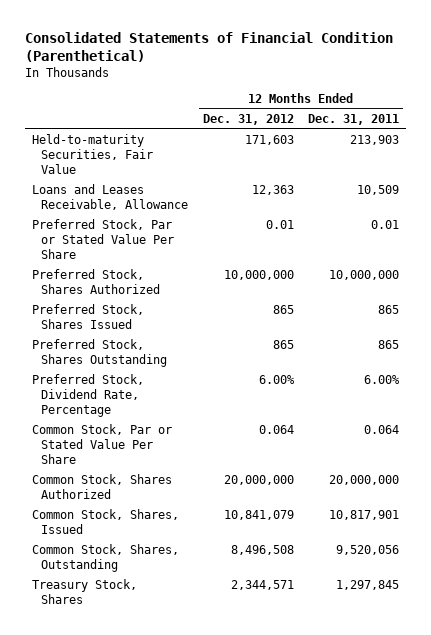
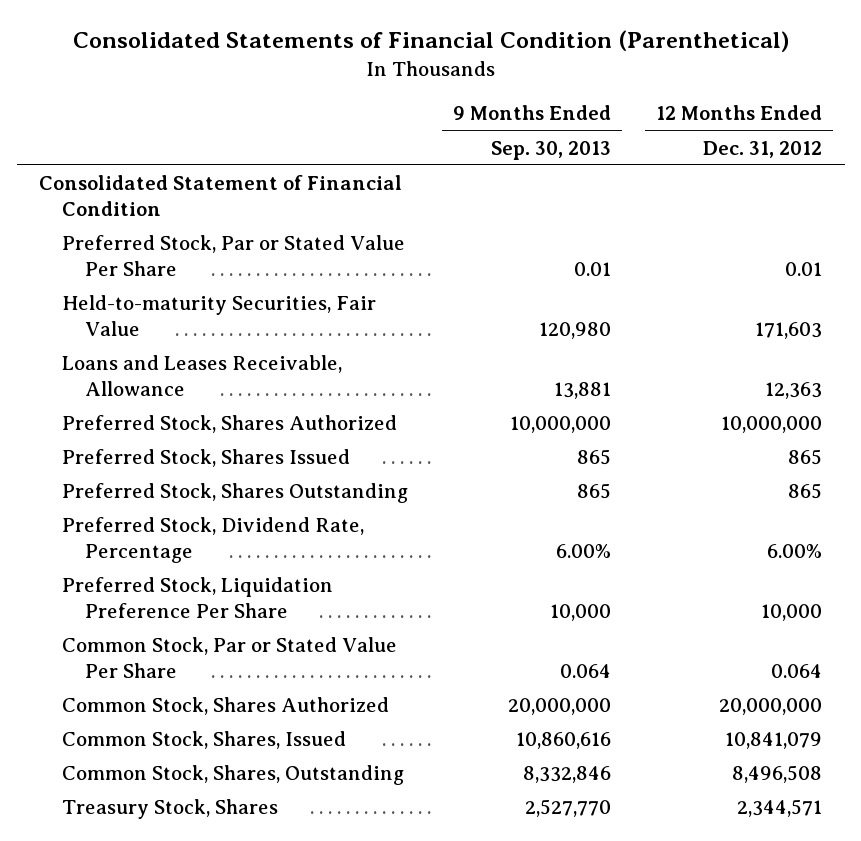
- | 12 Months Ended Dec. 31, 2012 | 12 Months Ended Dec. 31, 2011
+ | 9 Months Ended Sep. 30, 2013 | 12 Months Ended Dec. 31, 2012
+ Consolidated Statement of Financial Condition
moved up: Preferred Stock, Par or Stated Value Per Share | 0.01 | 0.01
+ Preferred Stock, Liquidation Preference Per Share | 10,000 | 10,000

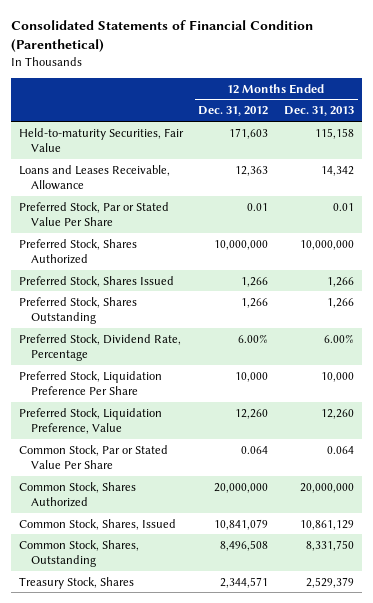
- | 9 Months Ended Sep. 30, 2013 | 12 Months Ended Dec. 31, 2012
+ | 12 Months Ended Dec. 31, 2012 | 12 Months Ended Dec. 31, 2013
- Consolidated Statement of Financial Condition
moved down: Preferred Stock, Par or Stated Value Per Share | 0.01 | 0.01
- Preferred Stock, Shares Issued | 865 | 865
- Preferred Stock, Shares Outstanding | 865 | 865
+ Preferred Stock, Shares Issued | 1,266 | 1,266
+ Preferred Stock, Shares Outstanding | 1,266 | 1,266
+ Preferred Stock, Liquidation Preference, Value | 12,260 | 12,260

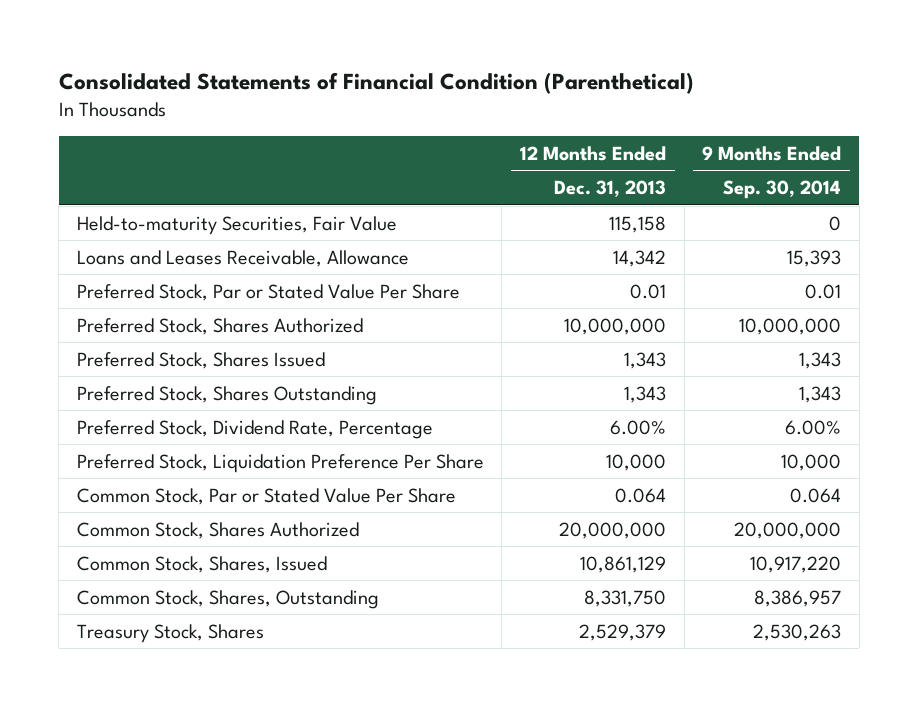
- | 12 Months Ended Dec. 31, 2012 | 12 Months Ended Dec. 31, 2013
+ | 12 Months Ended Dec. 31, 2013 | 9 Months Ended Sep. 30, 2014
- Preferred Stock, Shares Issued | 1,266 | 1,266
- Preferred Stock, Shares Outstanding | 1,266 | 1,266
+ Preferred Stock, Shares Issued | 1,343 | 1,343
+ Preferred Stock, Shares Outstanding | 1,343 | 1,343
- Preferred Stock, Liquidation Preference, Value | 12,260 | 12,260

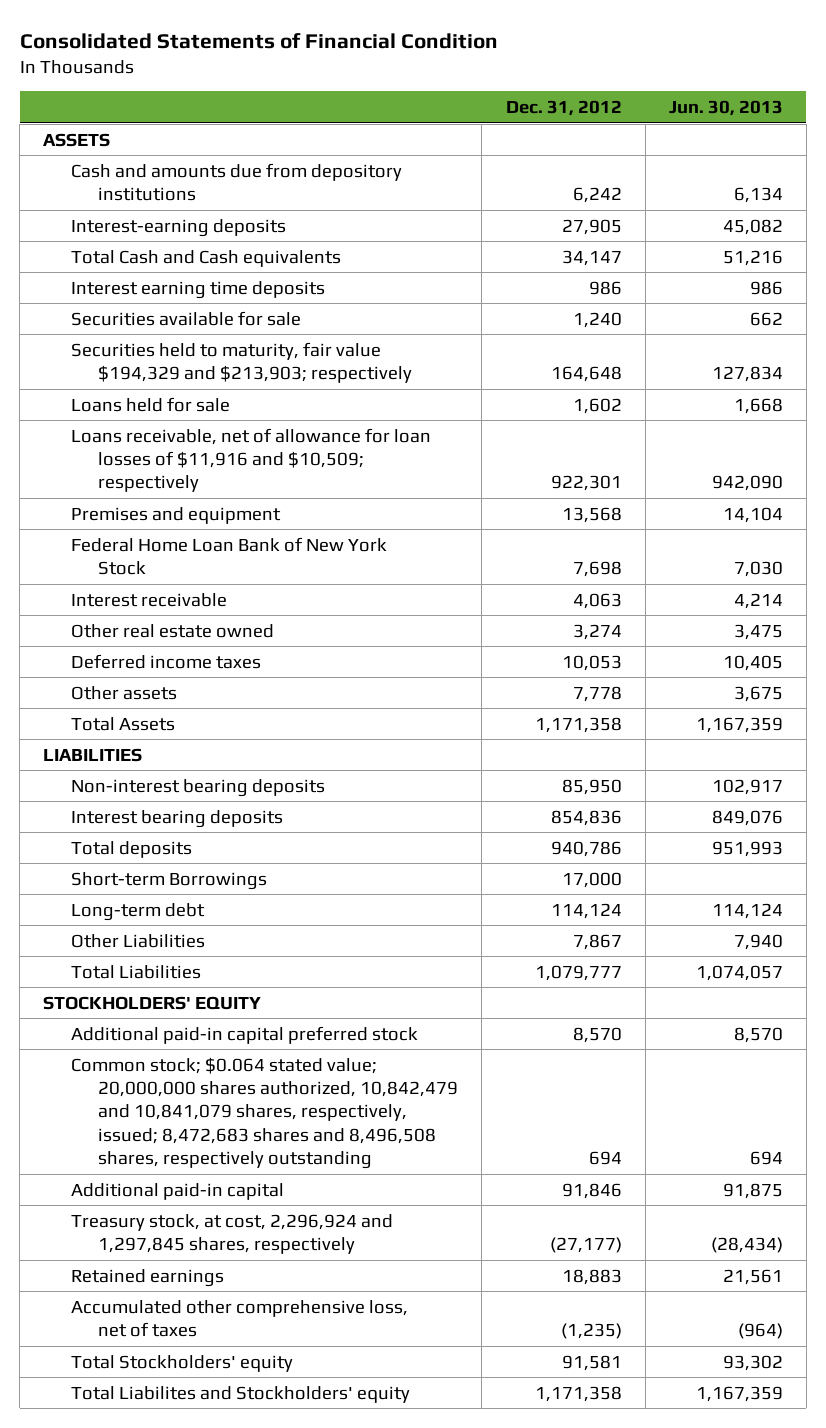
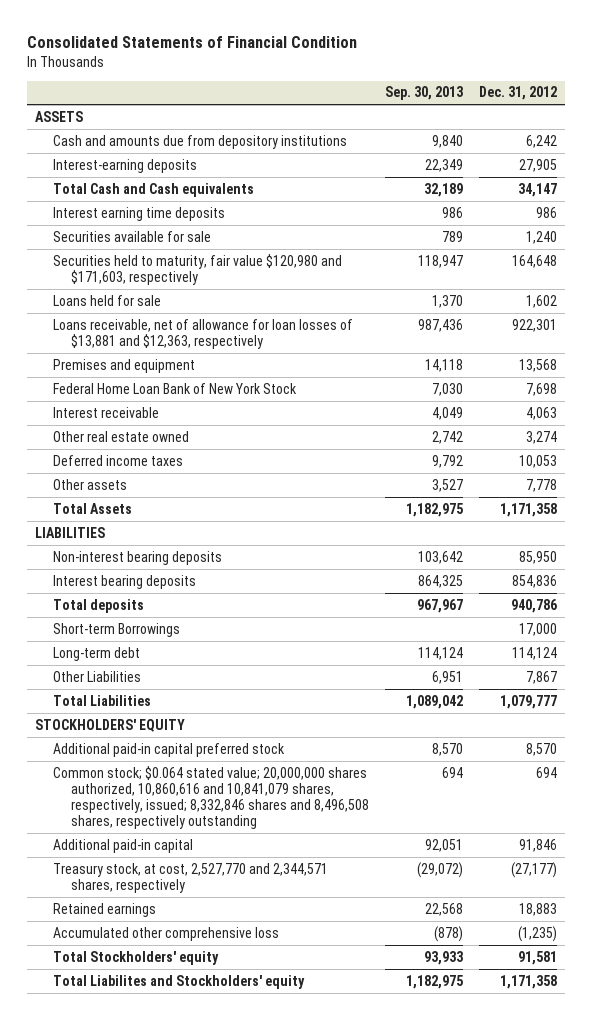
- | Dec. 31, 2012 | Jun. 30, 2013
+ | Sep. 30, 2013 | Dec. 31, 2012
- Securities held to maturity, fair value $194,329 and $213,903; respectively | 164,648 | 127,834
+ Securities held to maturity, fair value $120,980 and $171,603, respectively | 118,947 | 164,648
- Loans receivable, net of allowance for loan losses of $11,916 and $10,509; respectively | 922,301 | 942,090
+ Loans receivable, net of allowance for loan losses of $13,881 and $12,363, respectively | 987,436 | 922,301
- Common stock; $0.064 stated value; 20,000,000 shares authorized, 10,842,479 and 10,841,079 shares, respectively, issued; 8,472,683 shares and 8,496,508 shares, respectively outstanding | 694 | 694
+ Common stock; $0.064 stated value; 20,000,000 shares authorized, 10,860,616 and 10,841,079 shares, respectively, issued; 8,332,846 shares and 8,496,508 shares, respectively outstanding | 694 | 694
- Treasury stock, at cost, 2,296,924 and 1,297,845 shares, respectively | (27,177) | (28,434)
+ Treasury stock, at cost, 2,527,770 and 2,344,571 shares, respectively | (29,072) | (27,177)
- Accumulated other comprehensive loss, net of taxes | (1,235) | (964)
+ Accumulated other comprehensive loss | (878) | (1,235)

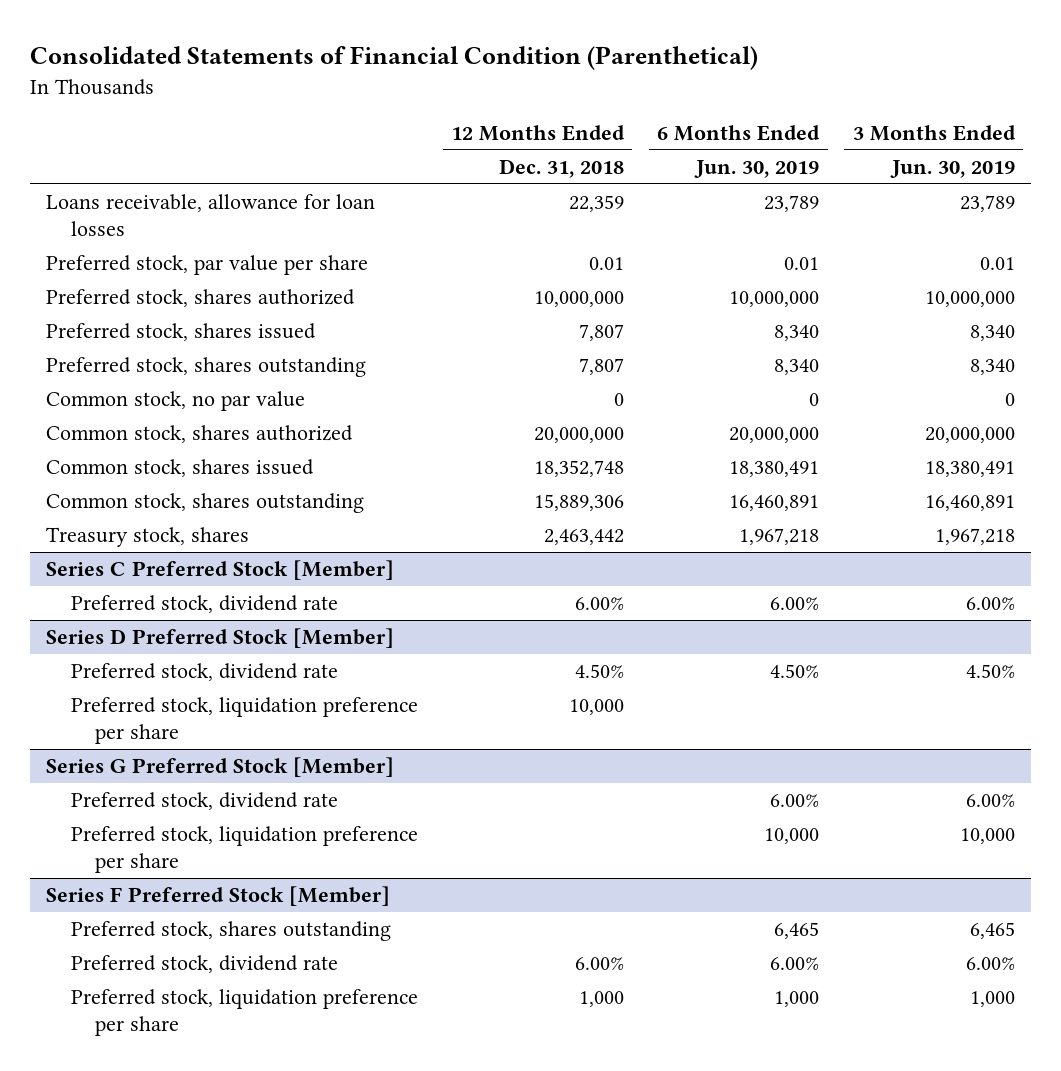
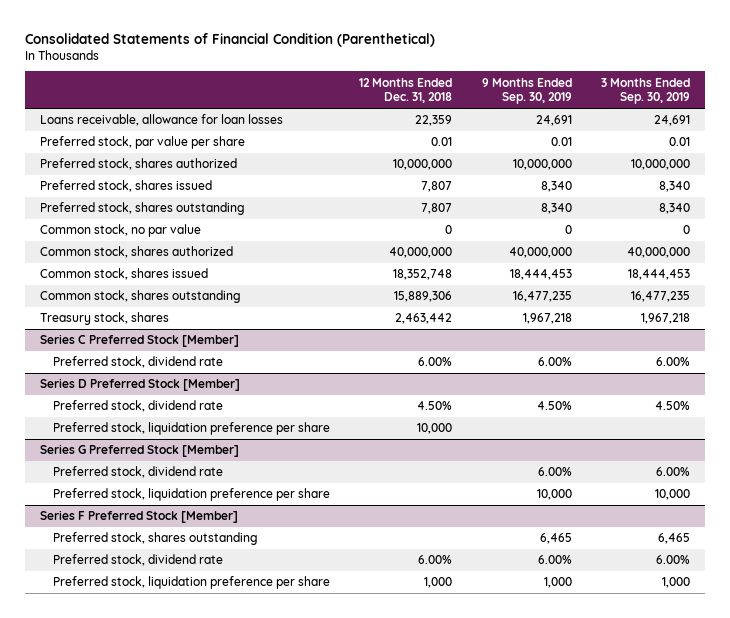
- | 12 Months Ended Dec. 31, 2018 | 6 Months Ended Jun. 30, 2019 | 3 Months Ended Jun. 30, 2019
+ | 12 Months Ended Dec. 31, 2018 | 9 Months Ended Sep. 30, 2019 | 3 Months Ended Sep. 30, 2019
- Common stock, shares authorized | 20,000,000 | 20,000,000 | 20,000,000
+ Common stock, shares authorized | 40,000,000 | 40,000,000 | 40,000,000

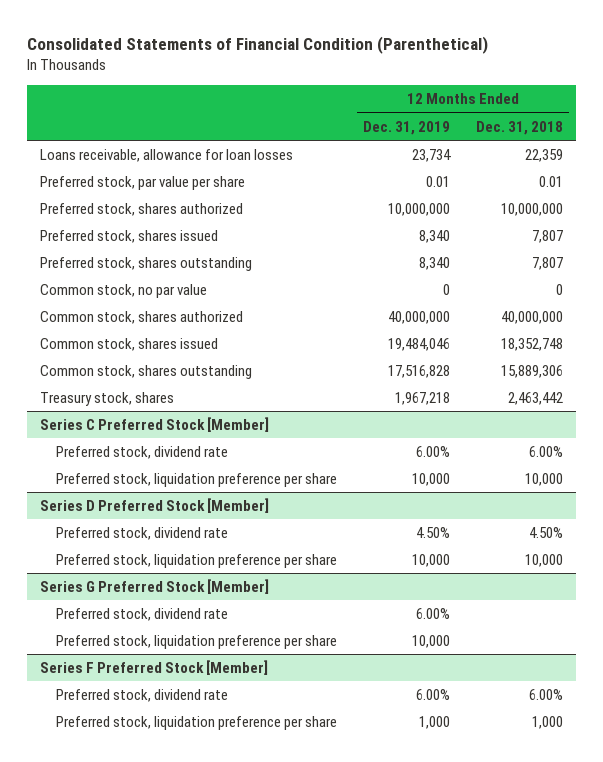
- | 12 Months Ended Dec. 31, 2018 | 9 Months Ended Sep. 30, 2019 | 3 Months Ended Sep. 30, 2019
+ | 12 Months Ended Dec. 31, 2019 | 12 Months Ended Dec. 31, 2018
@ Series C Preferred Stock [Member]
+ Preferred stock, liquidation preference per share | 10,000 | 10,000
@ Series F Preferred Stock [Member]
- Preferred stock, shares outstanding | | 6,465 | 6,465

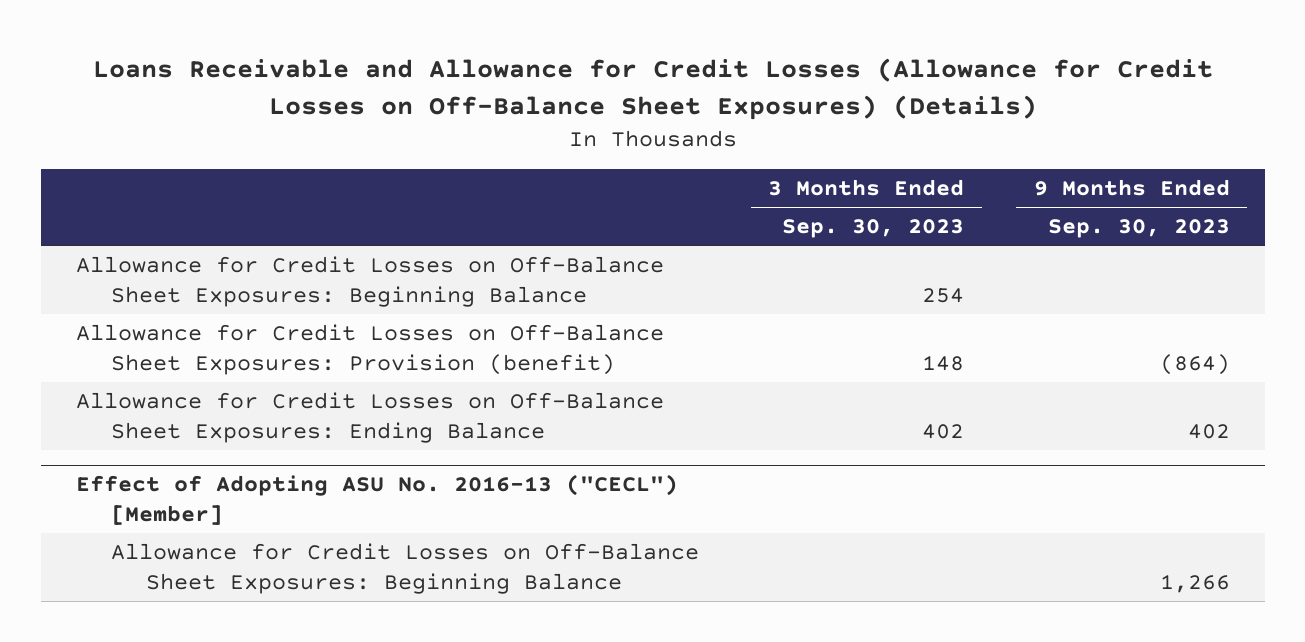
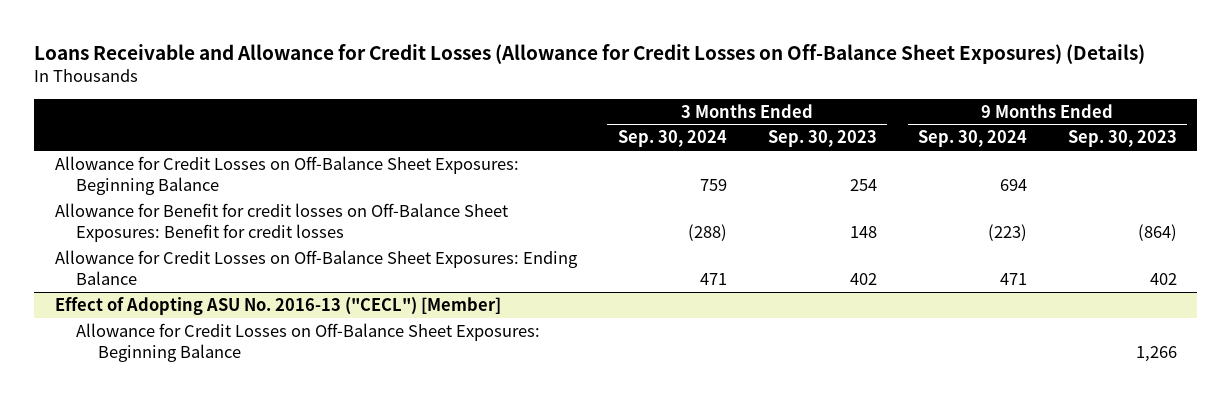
- | 3 Months Ended Sep. 30, 2023 | 9 Months Ended Sep. 30, 2023
+ | 3 Months Ended Sep. 30, 2024 | 3 Months Ended Sep. 30, 2023 | 9 Months Ended Sep. 30, 2024 | 9 Months Ended Sep. 30, 2023
- Allowance for Credit Losses on Off-Balance Sheet Exposures: Provision (benefit) | 148 | (864)
+ Allowance for Benefit for credit losses on Off-Balance Sheet Exposures: Benefit for credit losses | (288) | 148 | (223) | (864)

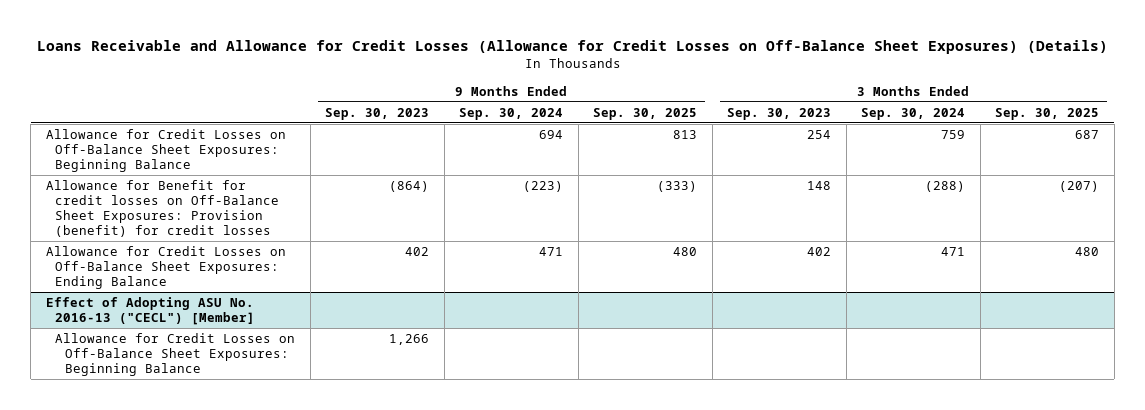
- | 3 Months Ended Sep. 30, 2024 | 3 Months Ended Sep. 30, 2023 | 9 Months Ended Sep. 30, 2024 | 9 Months Ended Sep. 30, 2023
+ | 9 Months Ended Sep. 30, 2023 | 9 Months Ended Sep. 30, 2024 | 9 Months Ended Sep. 30, 2025 | 3 Months Ended Sep. 30, 2023 | 3 Months Ended Sep. 30, 2024 | 3 Months Ended Sep. 30, 2025
- Allowance for Benefit for credit losses on Off-Balance Sheet Exposures: Benefit for credit losses | (288) | 148 | (223) | (864)
+ Allowance for Benefit for credit losses on Off-Balance Sheet Exposures: Provision (benefit) for credit losses | (864) | (223) | (333) | 148 | (288) | (207)

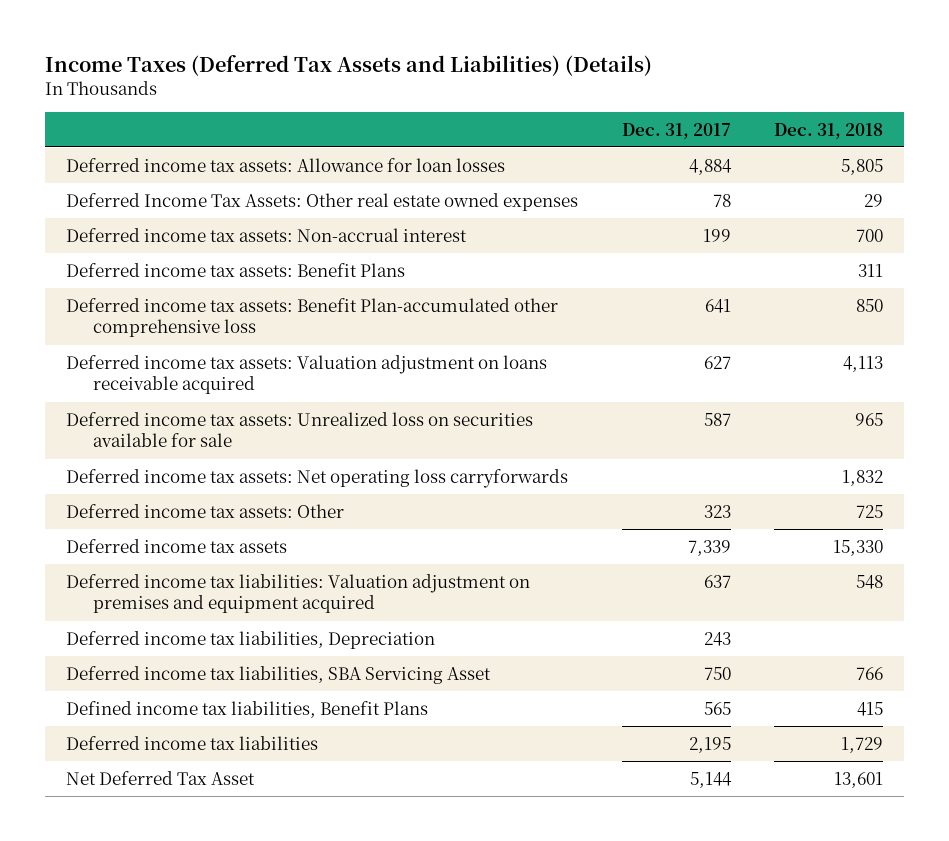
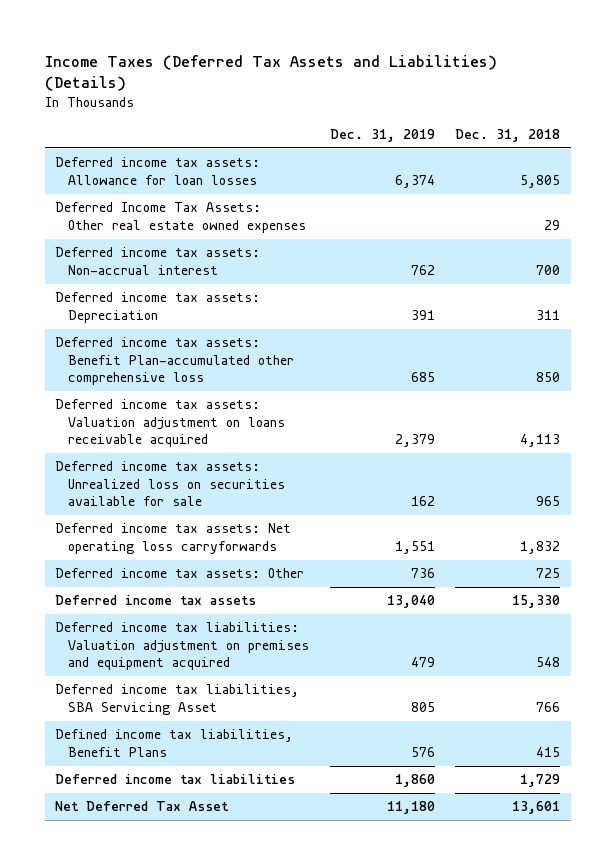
- | Dec. 31, 2017 | Dec. 31, 2018
+ | Dec. 31, 2019 | Dec. 31, 2018
- Deferred income tax assets: Benefit Plans | | 311
+ Deferred income tax assets: Depreciation | 391 | 311
- Deferred income tax liabilities, Depreciation | 243 |

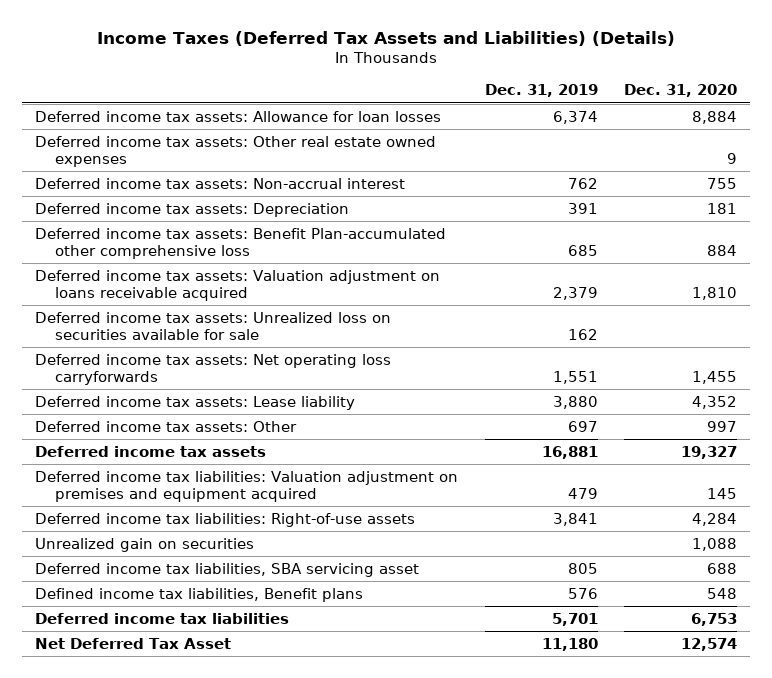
- | Dec. 31, 2019 | Dec. 31, 2018
+ | Dec. 31, 2019 | Dec. 31, 2020
- Deferred Income Tax Assets: Other real estate owned expenses | | 29
+ Deferred income tax assets: Other real estate owned expenses | | 9
- Deferred income tax assets: Other | 736 | 725
- Deferred income tax assets | 13,040 | 15,330
+ Deferred income tax assets: Lease liability | 3,880 | 4,352
+ Deferred income tax assets: Other | 697 | 997
+ Deferred income tax assets | 16,881 | 19,327
- Deferred income tax liabilities, SBA Servicing Asset | 805 | 766
- Defined income tax liabilities, Benefit Plans | 576 | 415
- Deferred income tax liabilities | 1,860 | 1,729
+ Deferred income tax liabilities: Right-of-use assets | 3,841 | 4,284
+ Unrealized gain on securities | | 1,088
+ Deferred income tax liabilities, SBA servicing asset | 805 | 688
+ Defined income tax liabilities, Benefit plans | 576 | 548
+ Deferred income tax liabilities | 5,701 | 6,753

